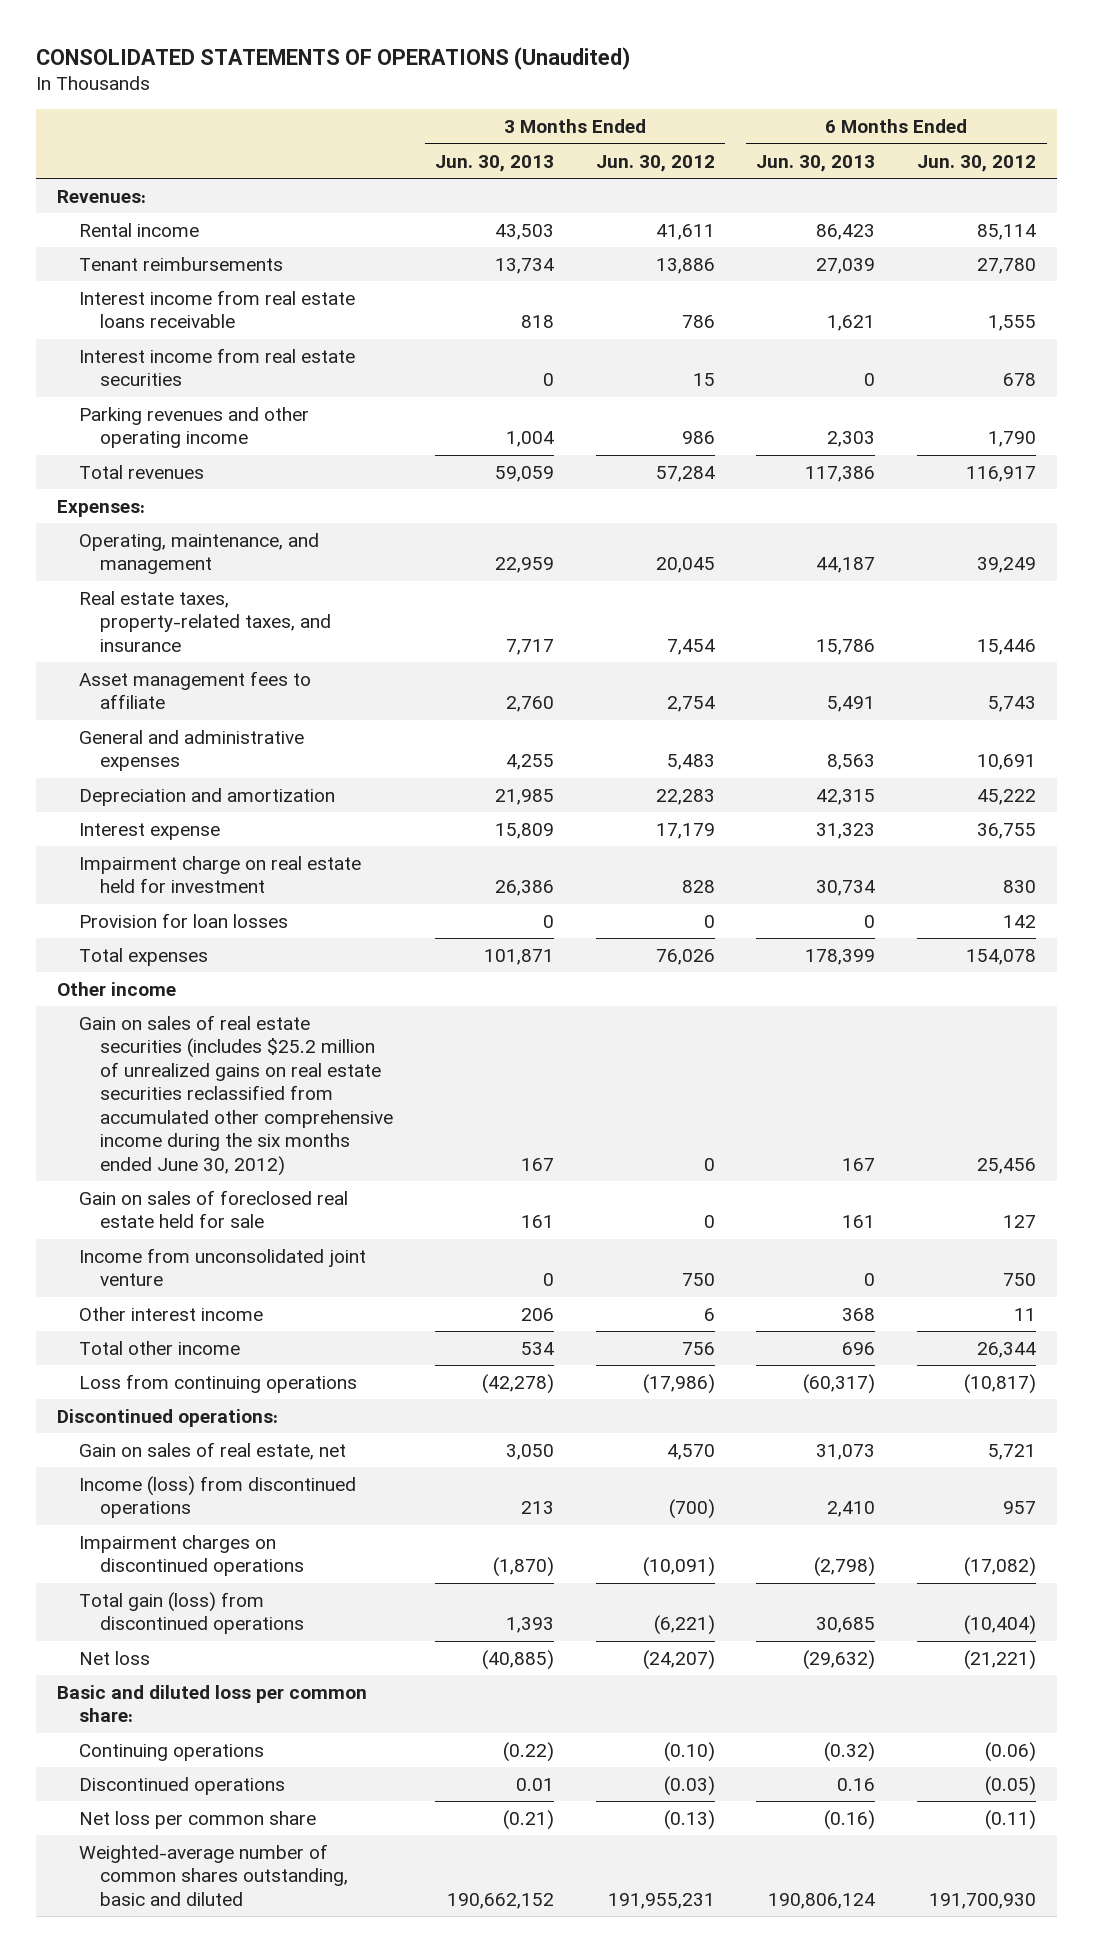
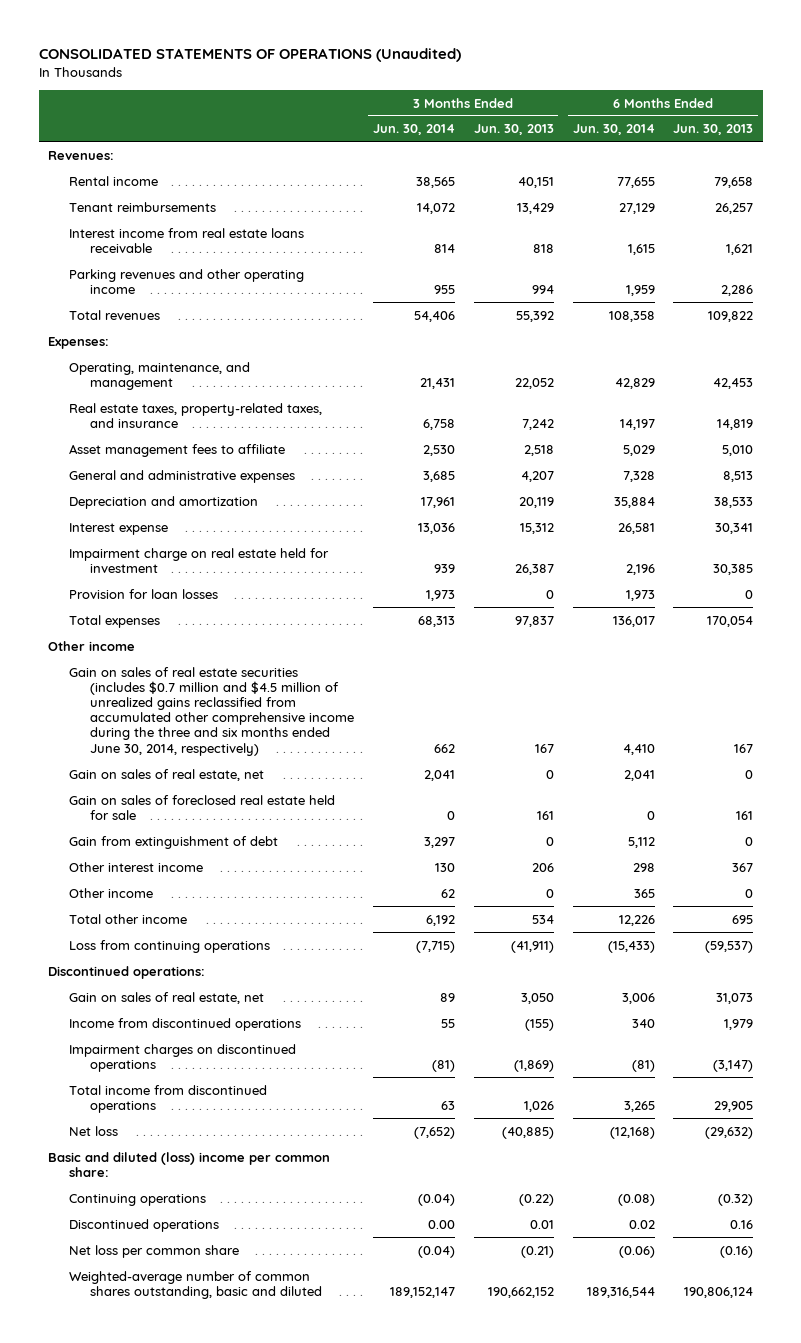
- | 3 Months Ended Jun. 30, 2013 | 3 Months Ended Jun. 30, 2012 | 6 Months Ended Jun. 30, 2013 | 6 Months Ended Jun. 30, 2012
+ | 3 Months Ended Jun. 30, 2014 | 3 Months Ended Jun. 30, 2013 | 6 Months Ended Jun. 30, 2014 | 6 Months Ended Jun. 30, 2013
- Rental income | 43,503 | 41,611 | 86,423 | 85,114
- Tenant reimbursements | 13,734 | 13,886 | 27,039 | 27,780
+ Rental income | 38,565 | 40,151 | 77,655 | 79,658
+ Tenant reimbursements | 14,072 | 13,429 | 27,129 | 26,257
- Interest income from real estate securities | 0 | 15 | 0 | 678
- Parking revenues and other operating income | 1,004 | 986 | 2,303 | 1,790
- Total revenues | 59,059 | 57,284 | 117,386 | 116,917
+ Parking revenues and other operating income | 955 | 994 | 1,959 | 2,286
+ Total revenues | 54,406 | 55,392 | 108,358 | 109,822
- Operating, maintenance, and management | 22,959 | 20,045 | 44,187 | 39,249
- Real estate taxes, property-related taxes, and insurance | 7,717 | 7,454 | 15,786 | 15,446
- Asset management fees to affiliate | 2,760 | 2,754 | 5,491 | 5,743
- General and administrative expenses | 4,255 | 5,483 | 8,563 | 10,691
- Depreciation and amortization | 21,985 | 22,283 | 42,315 | 45,222
- Interest expense | 15,809 | 17,179 | 31,323 | 36,755
- Impairment charge on real estate held for investment | 26,386 | 828 | 30,734 | 830
+ Operating, maintenance, and management | 21,431 | 22,052 | 42,829 | 42,453
+ Real estate taxes, property-related taxes, and insurance | 6,758 | 7,242 | 14,197 | 14,819
+ Asset management fees to affiliate | 2,530 | 2,518 | 5,029 | 5,010
+ General and administrative expenses | 3,685 | 4,207 | 7,328 | 8,513
+ Depreciation and amortization | 17,961 | 20,119 | 35,884 | 38,533
+ Interest expense | 13,036 | 15,312 | 26,581 | 30,341
+ Impairment charge on real estate held for investment | 939 | 26,387 | 2,196 | 30,385
- Total expenses | 101,871 | 76,026 | 178,399 | 154,078
+ Total expenses | 68,313 | 97,837 | 136,017 | 170,054
- Gain on sales of real estate securities (includes $25.2 million of unrealized gains on real estate securities reclassified from accumulated other comprehensive income during the six months ended June 30, 2012) | 167 | 0 | 167 | 25,456
+ Gain on sales of real estate securities (includes $0.7 million and $4.5 million of unrealized gains reclassified from accumulated other comprehensive income during the three and six months ended June 30, 2014, respectively) | 662 | 167 | 4,410 | 167
+ Gain on sales of real estate, net | 2,041 | 0 | 2,041 | 0
- Income from unconsolidated joint venture | 0 | 750 | 0 | 750
- Other interest income | 206 | 6 | 368 | 11
- Total other income | 534 | 756 | 696 | 26,344
- Loss from continuing operations | (42,278) | (17,986) | (60,317) | (10,817)
+ Gain from extinguishment of debt | 3,297 | 0 | 5,112 | 0
+ Other interest income | 130 | 206 | 298 | 367
+ Other income | 62 | 0 | 365 | 0
+ Total other income | 6,192 | 534 | 12,226 | 695
+ Loss from continuing operations | (7,715) | (41,911) | (15,433) | (59,537)
- Income (loss) from discontinued operations | 213 | (700) | 2,410 | 957
- Impairment charges on discontinued operations | (1,870) | (10,091) | (2,798) | (17,082)
- Total gain (loss) from discontinued operations | 1,393 | (6,221) | 30,685 | (10,404)
+ Income from discontinued operations | 55 | (155) | 340 | 1,979
+ Impairment charges on discontinued operations | (81) | (1,869) | (81) | (3,147)
+ Total income from discontinued operations | 63 | 1,026 | 3,265 | 29,905
- Basic and diluted loss per common share:
+ Basic and diluted (loss) income per common share:

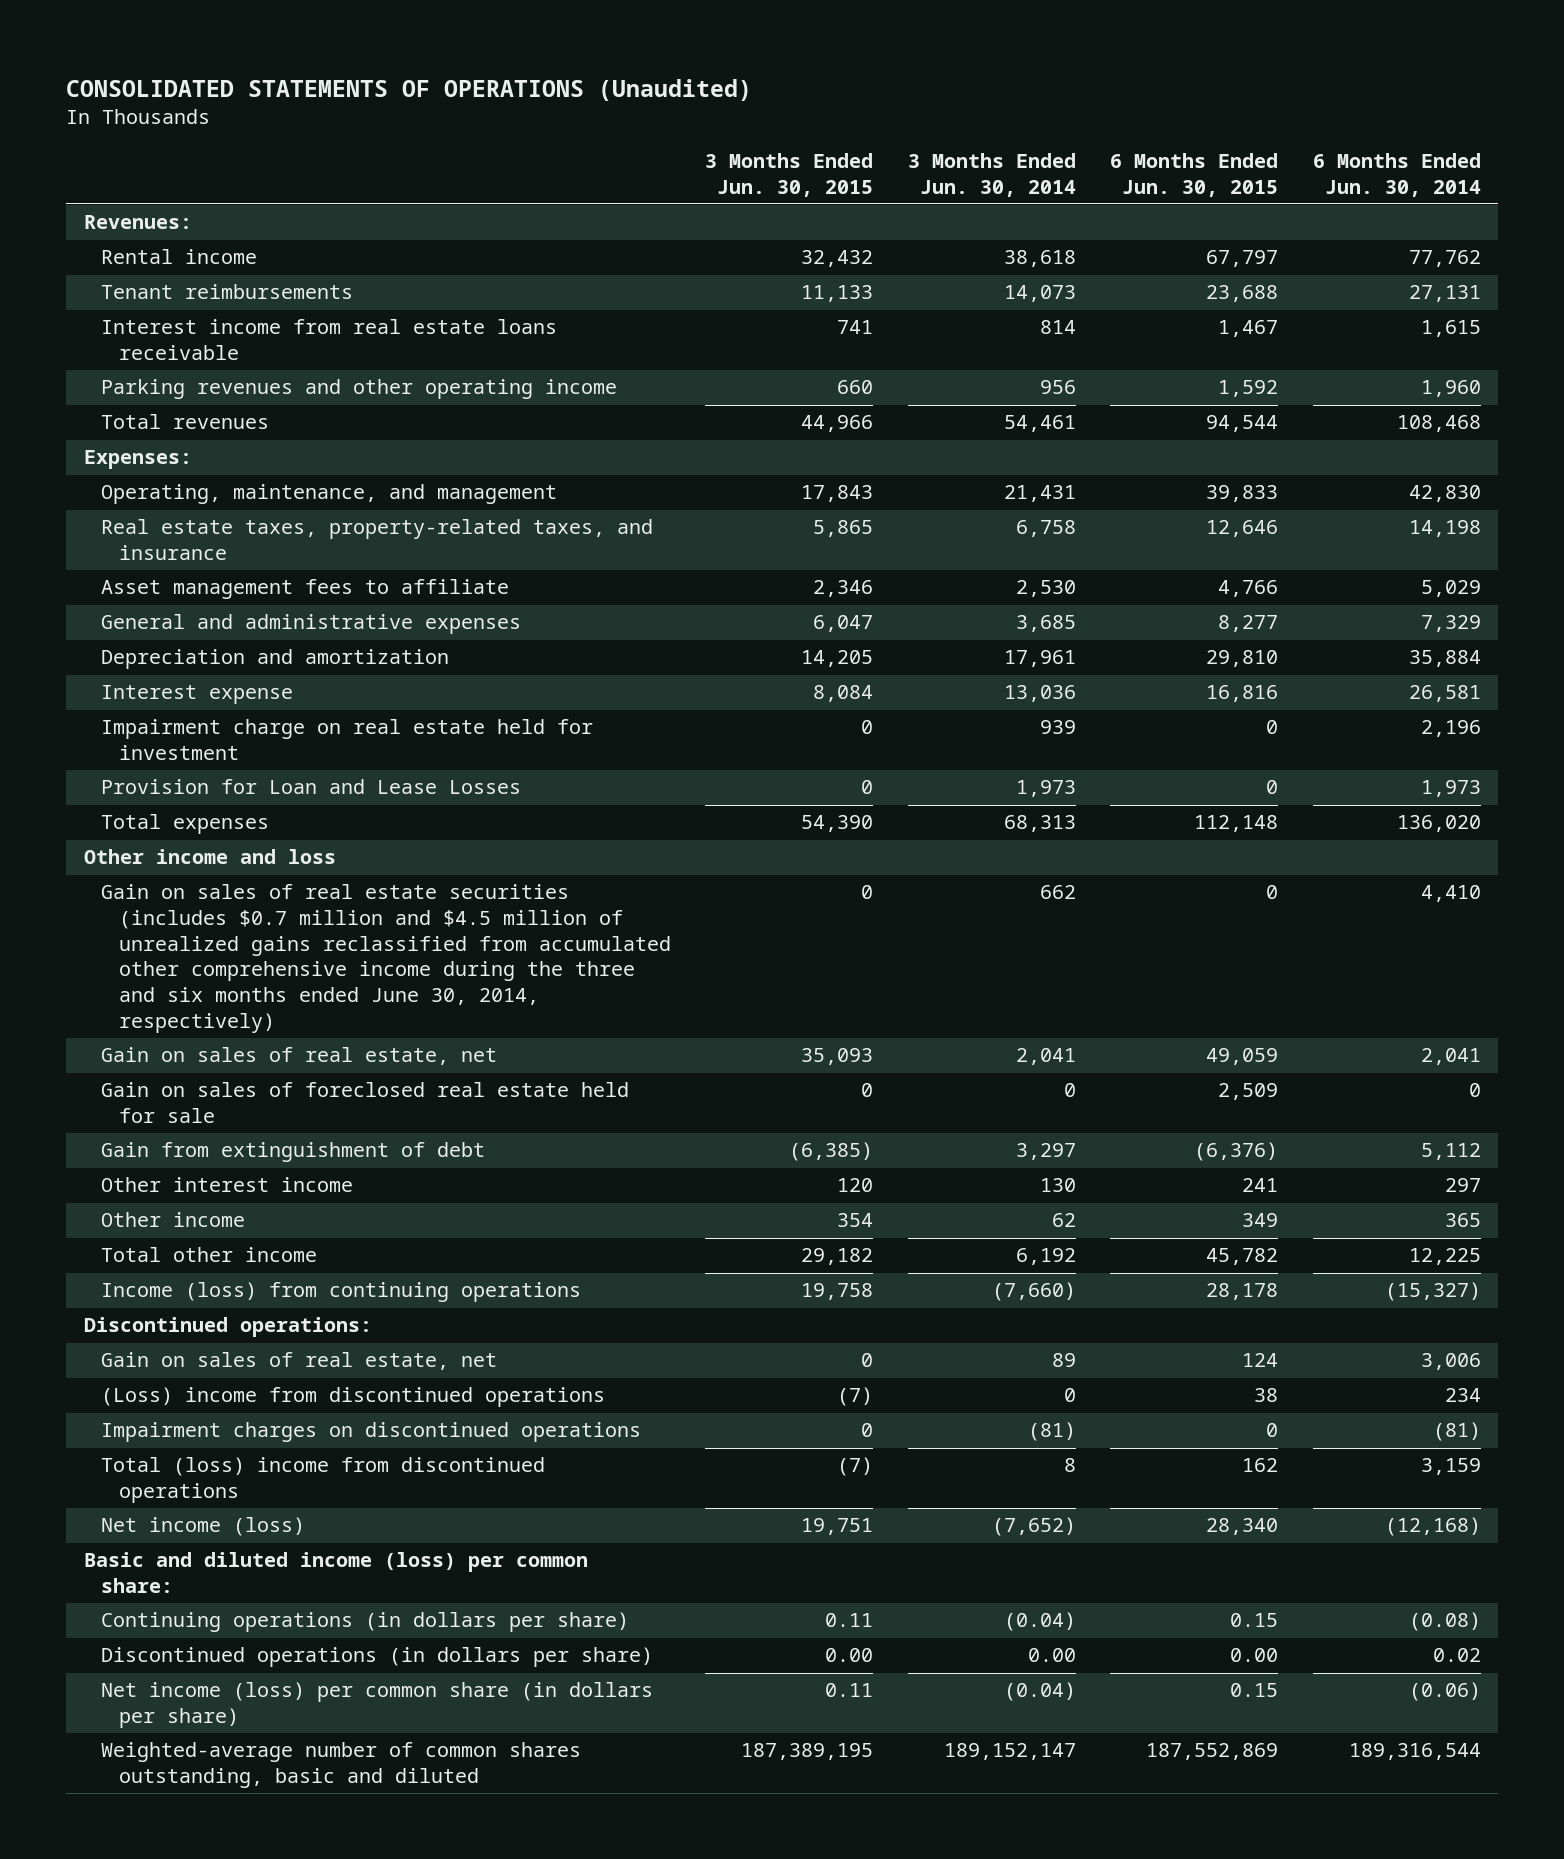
- | 3 Months Ended Jun. 30, 2014 | 3 Months Ended Jun. 30, 2013 | 6 Months Ended Jun. 30, 2014 | 6 Months Ended Jun. 30, 2013
+ | 3 Months Ended Jun. 30, 2015 | 3 Months Ended Jun. 30, 2014 | 6 Months Ended Jun. 30, 2015 | 6 Months Ended Jun. 30, 2014
- Rental income | 38,565 | 40,151 | 77,655 | 79,658
- Tenant reimbursements | 14,072 | 13,429 | 27,129 | 26,257
+ Rental income | 32,432 | 38,618 | 67,797 | 77,762
+ Tenant reimbursements | 11,133 | 14,073 | 23,688 | 27,131
- Parking revenues and other operating income | 955 | 994 | 1,959 | 2,286
- Total revenues | 54,406 | 55,392 | 108,358 | 109,822
+ Parking revenues and other operating income | 660 | 956 | 1,592 | 1,960
+ Total revenues | 44,966 | 54,461 | 94,544 | 108,468
- Operating, maintenance, and management | 21,431 | 22,052 | 42,829 | 42,453
- Real estate taxes, property-related taxes, and insurance | 6,758 | 7,242 | 14,197 | 14,819
+ Operating, maintenance, and management | 17,843 | 21,431 | 39,833 | 42,830
+ Real estate taxes, property-related taxes, and insurance | 5,865 | 6,758 | 12,646 | 14,198
- General and administrative expenses | 3,685 | 4,207 | 7,328 | 8,513
+ General and administrative expenses | 6,047 | 3,685 | 8,277 | 7,329
- Provision for loan losses | 1,973 | 0 | 1,973 | 0
- Total expenses | 68,313 | 97,837 | 136,017 | 170,054
- Other income
+ Provision for Loan and Lease Losses | 0 | 1,973 | 0 | 1,973
+ Total expenses | 54,390 | 68,313 | 112,148 | 136,020
+ Other income and loss
- Other interest income | 130 | 206 | 298 | 367
+ Other interest income | 120 | 130 | 241 | 297
- Total other income | 6,192 | 534 | 12,226 | 695
- Loss from continuing operations | (7,715) | (41,911) | (15,433) | (59,537)
+ Total other income | 29,182 | 6,192 | 45,782 | 12,225
+ Income (loss) from continuing operations | 19,758 | (7,660) | 28,178 | (15,327)
- Income from discontinued operations | 55 | (155) | 340 | 1,979
+ (Loss) income from discontinued operations | (7) | 0 | 38 | 234
- Total income from discontinued operations | 63 | 1,026 | 3,265 | 29,905
- Net loss | (7,652) | (40,885) | (12,168) | (29,632)
- Basic and diluted (loss) income per common share:
- Continuing operations | (0.04) | (0.22) | (0.08) | (0.32)
- Discontinued operations | 0.00 | 0.01 | 0.02 | 0.16
- Net loss per common share | (0.04) | (0.21) | (0.06) | (0.16)
+ Total (loss) income from discontinued operations | (7) | 8 | 162 | 3,159
+ Net income (loss) | 19,751 | (7,652) | 28,340 | (12,168)
+ Basic and diluted income (loss) per common share:
+ Continuing operations (in dollars per share) | 0.11 | (0.04) | 0.15 | (0.08)
+ Discontinued operations (in dollars per share) | 0.00 | 0.00 | 0.00 | 0.02
+ Net income (loss) per common share (in dollars per share) | 0.11 | (0.04) | 0.15 | (0.06)

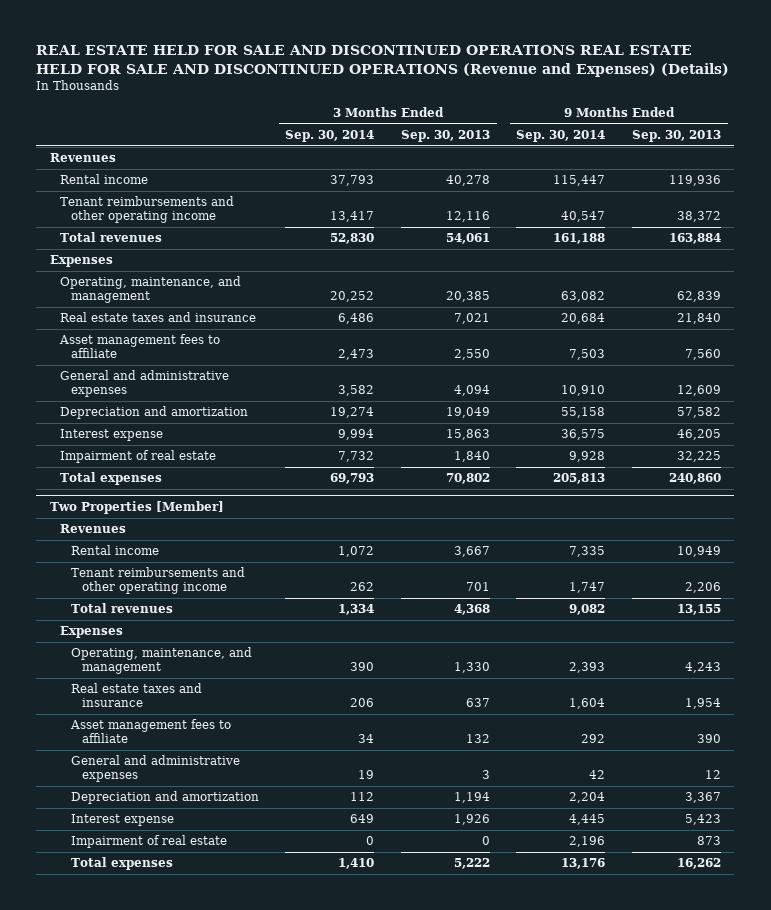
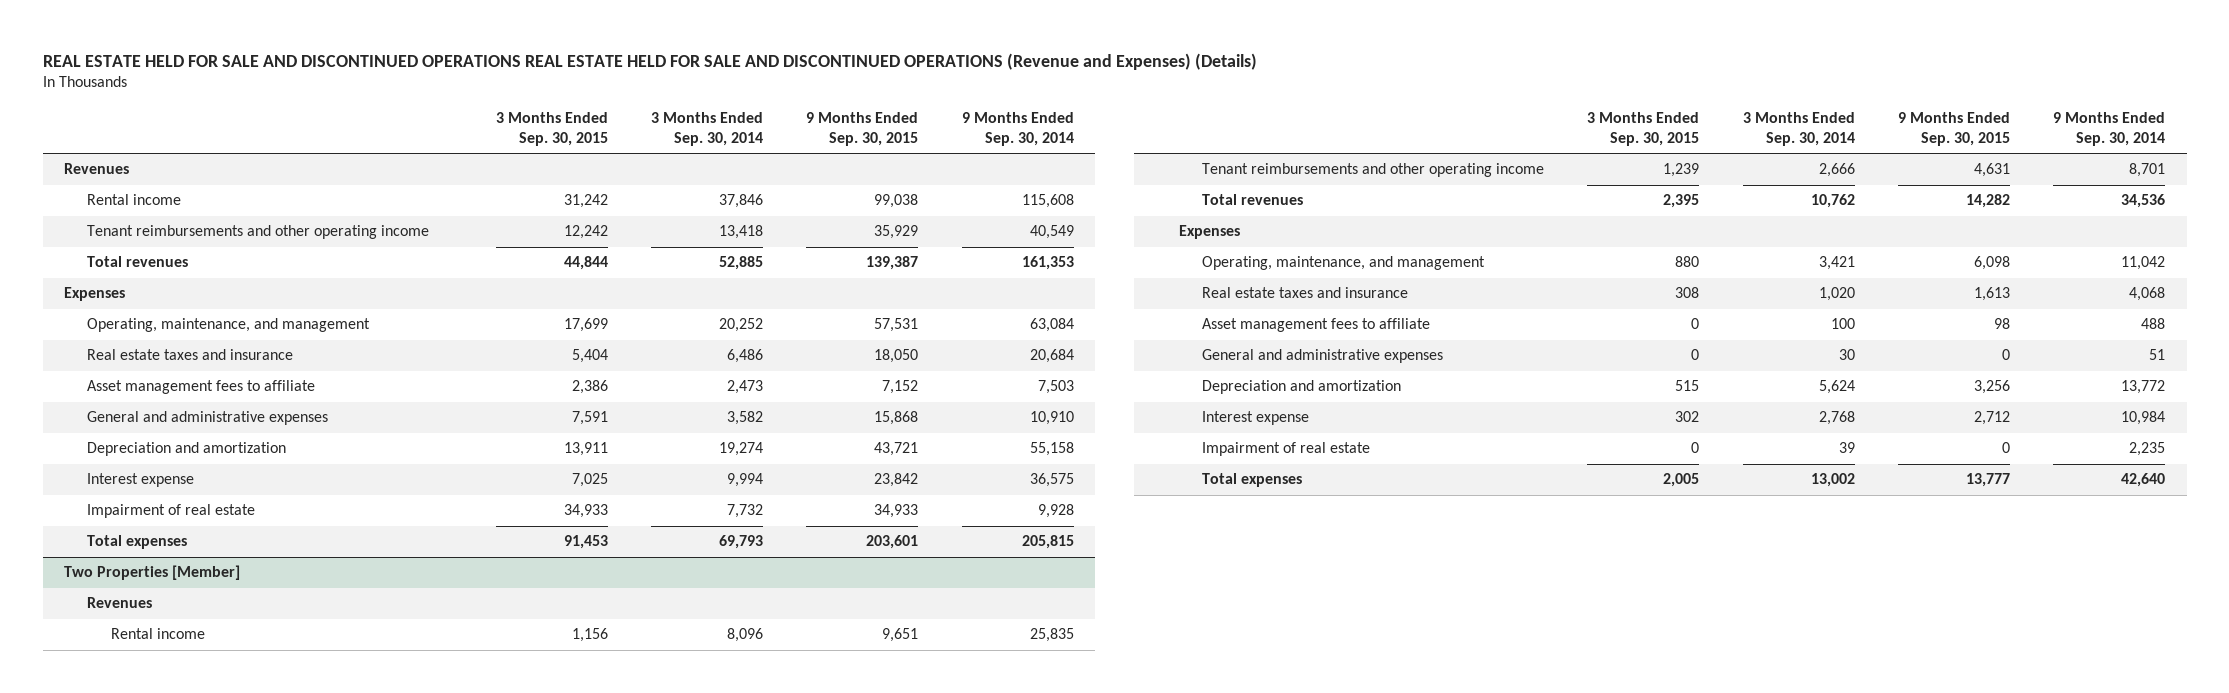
- | 3 Months Ended Sep. 30, 2014 | 3 Months Ended Sep. 30, 2013 | 9 Months Ended Sep. 30, 2014 | 9 Months Ended Sep. 30, 2013
+ | 3 Months Ended Sep. 30, 2015 | 3 Months Ended Sep. 30, 2014 | 9 Months Ended Sep. 30, 2015 | 9 Months Ended Sep. 30, 2014
- Rental income | 37,793 | 40,278 | 115,447 | 119,936
- Tenant reimbursements and other operating income | 13,417 | 12,116 | 40,547 | 38,372
- Total revenues | 52,830 | 54,061 | 161,188 | 163,884
+ Rental income | 31,242 | 37,846 | 99,038 | 115,608
+ Tenant reimbursements and other operating income | 12,242 | 13,418 | 35,929 | 40,549
+ Total revenues | 44,844 | 52,885 | 139,387 | 161,353
- Operating, maintenance, and management | 20,252 | 20,385 | 63,082 | 62,839
+ Operating, maintenance, and management | 17,699 | 20,252 | 57,531 | 63,084
- Total expenses | 69,793 | 70,802 | 205,813 | 240,860
+ Total expenses | 91,453 | 69,793 | 203,601 | 205,815
@ Two Properties [Member]
- Rental income | 1,072 | 3,667 | 7,335 | 10,949
- Tenant reimbursements and other operating income | 262 | 701 | 1,747 | 2,206
- Total revenues | 1,334 | 4,368 | 9,082 | 13,155
+ Rental income | 1,156 | 8,096 | 9,651 | 25,835
+ Tenant reimbursements and other operating income | 1,239 | 2,666 | 4,631 | 8,701
+ Total revenues | 2,395 | 10,762 | 14,282 | 34,536
- Operating, maintenance, and management | 390 | 1,330 | 2,393 | 4,243
- Real estate taxes and insurance | 206 | 637 | 1,604 | 1,954
- Asset management fees to affiliate | 34 | 132 | 292 | 390
- General and administrative expenses | 19 | 3 | 42 | 12
- Depreciation and amortization | 112 | 1,194 | 2,204 | 3,367
- Interest expense | 649 | 1,926 | 4,445 | 5,423
- Impairment of real estate | 0 | 0 | 2,196 | 873
- Total expenses | 1,410 | 5,222 | 13,176 | 16,262
+ Operating, maintenance, and management | 880 | 3,421 | 6,098 | 11,042
+ Real estate taxes and insurance | 308 | 1,020 | 1,613 | 4,068
+ Asset management fees to affiliate | 0 | 100 | 98 | 488
+ General and administrative expenses | 0 | 30 | 0 | 51
+ Depreciation and amortization | 515 | 5,624 | 3,256 | 13,772
+ Interest expense | 302 | 2,768 | 2,712 | 10,984
+ Impairment of real estate | 0 | 39 | 0 | 2,235
+ Total expenses | 2,005 | 13,002 | 13,777 | 42,640

